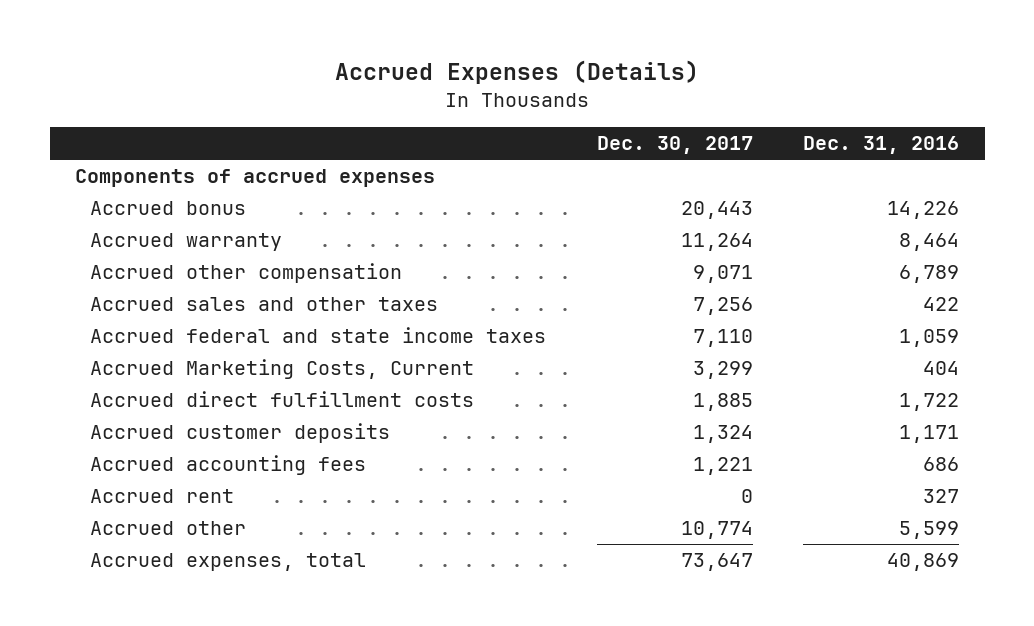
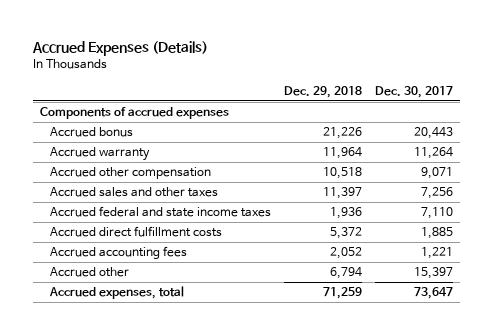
- | Dec. 30, 2017 | Dec. 31, 2016
+ | Dec. 29, 2018 | Dec. 30, 2017
- Accrued Marketing Costs, Current | 3,299 | 404
- Accrued customer deposits | 1,324 | 1,171
- Accrued rent | 0 | 327
- Accrued other | 10,774 | 5,599
+ Accrued other | 6,794 | 15,397

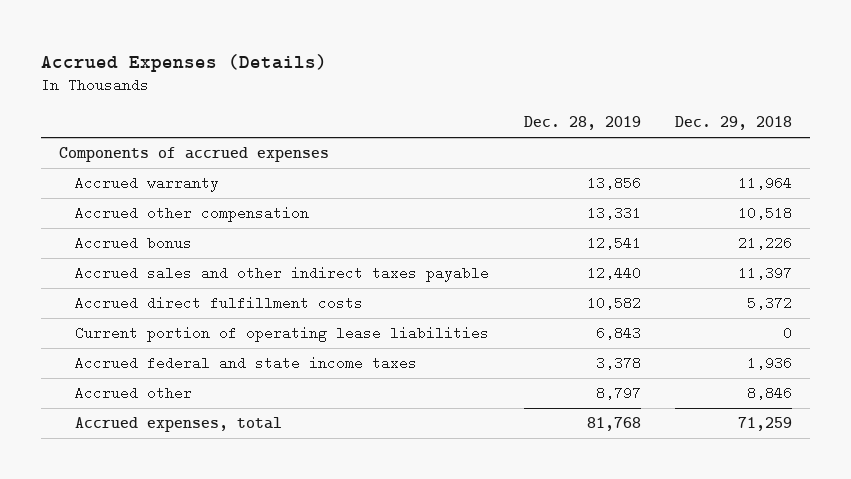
- | Dec. 29, 2018 | Dec. 30, 2017
+ | Dec. 28, 2019 | Dec. 29, 2018
- Accrued sales and other taxes | 11,397 | 7,256
moved down: Accrued bonus | 12,541 | 21,226
+ Accrued sales and other indirect taxes payable | 12,440 | 11,397
- Accrued accounting fees | 2,052 | 1,221
- Accrued other | 6,794 | 15,397
+ Current portion of operating lease liabilities | 6,843 | 0
moved down: Accrued federal and state income taxes | 3,378 | 1,936
+ Accrued other | 8,797 | 8,846

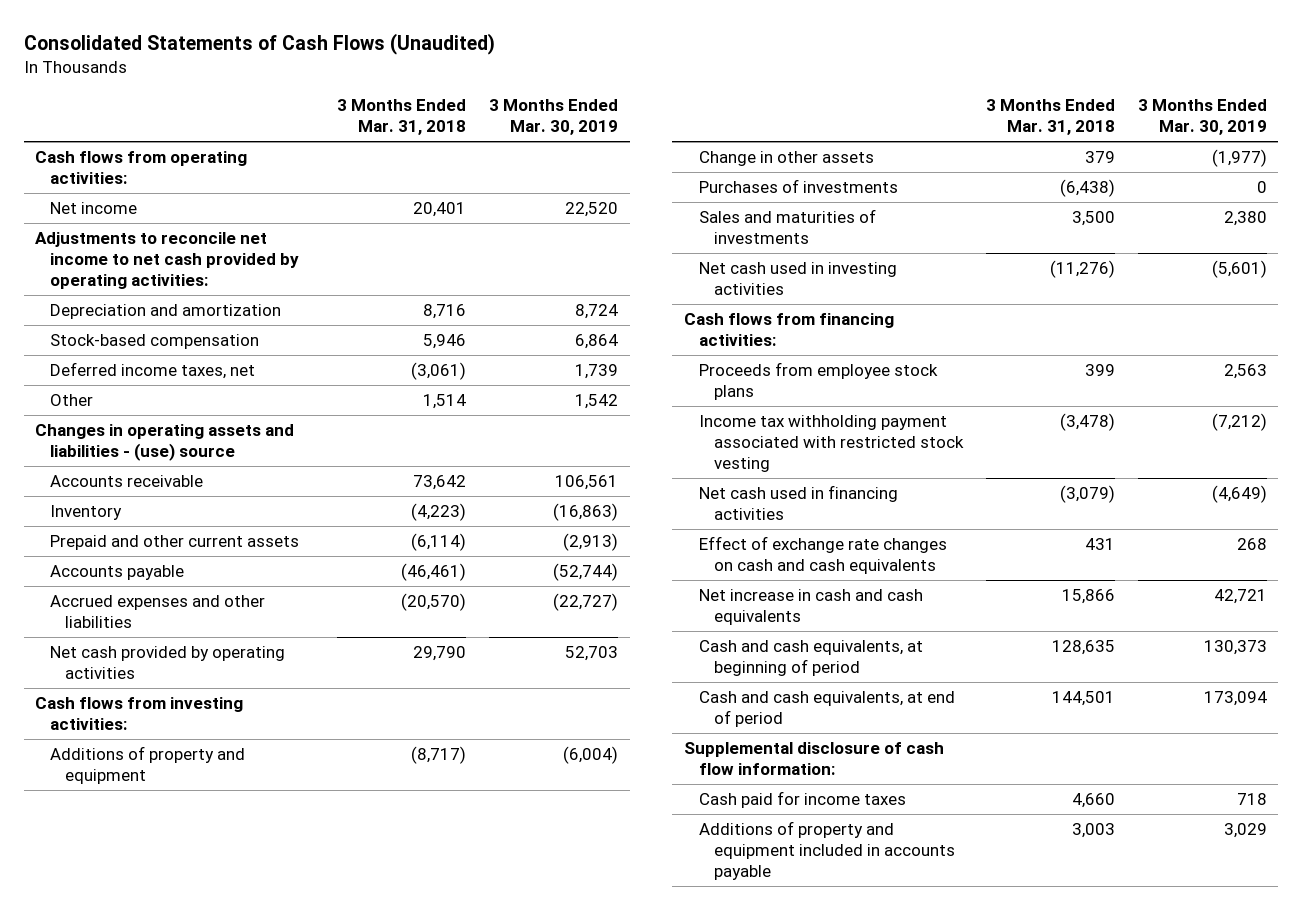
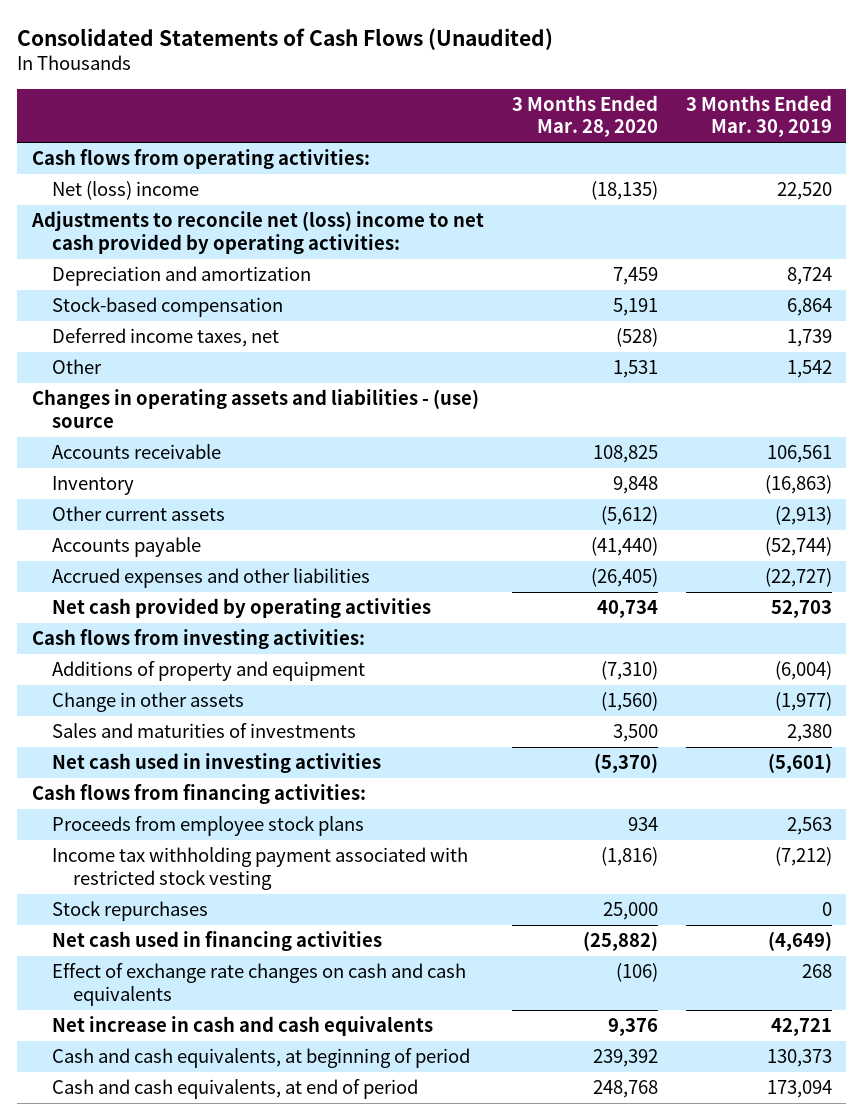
- | 3 Months Ended Mar. 31, 2018 | 3 Months Ended Mar. 30, 2019
+ | 3 Months Ended Mar. 28, 2020 | 3 Months Ended Mar. 30, 2019
- Net income | 20,401 | 22,520
- Adjustments to reconcile net income to net cash provided by operating activities:
+ Net (loss) income | (18,135) | 22,520
+ Adjustments to reconcile net (loss) income to net cash provided by operating activities:
- Prepaid and other current assets | (6,114) | (2,913)
+ Other current assets | (5,612) | (2,913)
- Purchases of investments | (6,438) | 0
+ Stock repurchases | 25,000 | 0
- Supplemental disclosure of cash flow information:
- Cash paid for income taxes | 4,660 | 718
- Additions of property and equipment included in accounts payable | 3,003 | 3,029

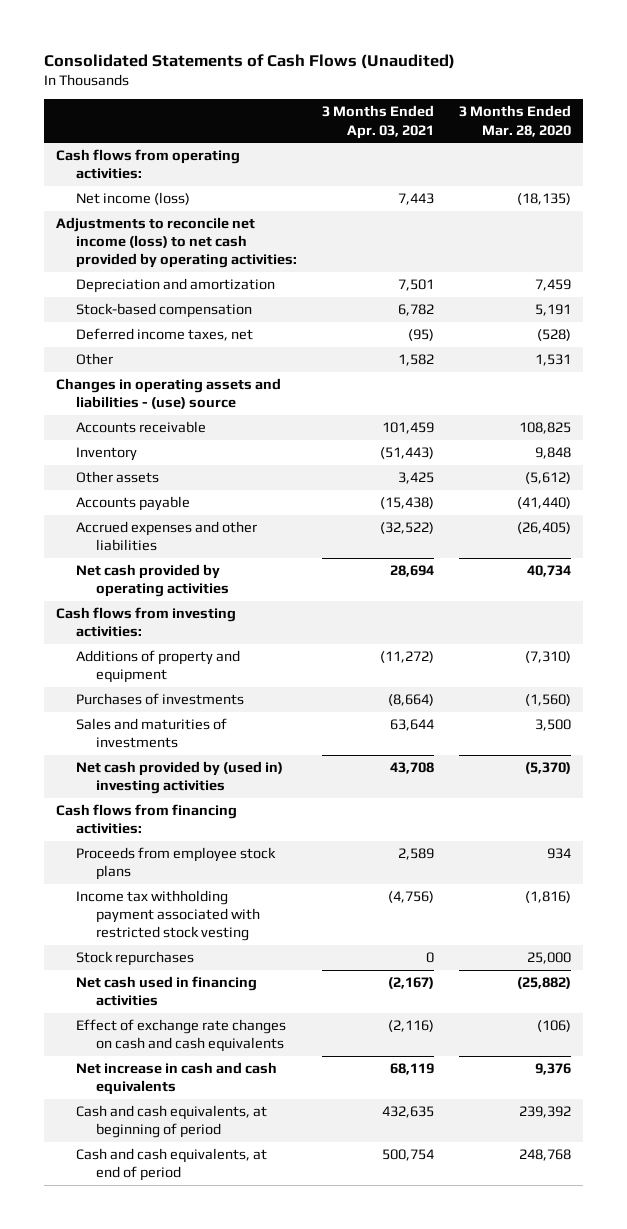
- | 3 Months Ended Mar. 28, 2020 | 3 Months Ended Mar. 30, 2019
+ | 3 Months Ended Apr. 03, 2021 | 3 Months Ended Mar. 28, 2020
- Net (loss) income | (18,135) | 22,520
- Adjustments to reconcile net (loss) income to net cash provided by operating activities:
+ Net income (loss) | 7,443 | (18,135)
+ Adjustments to reconcile net income (loss) to net cash provided by operating activities:
- Other current assets | (5,612) | (2,913)
+ Other assets | 3,425 | (5,612)
- Change in other assets | (1,560) | (1,977)
+ Purchases of investments | (8,664) | (1,560)
- Net cash used in investing activities | (5,370) | (5,601)
+ Net cash provided by (used in) investing activities | 43,708 | (5,370)

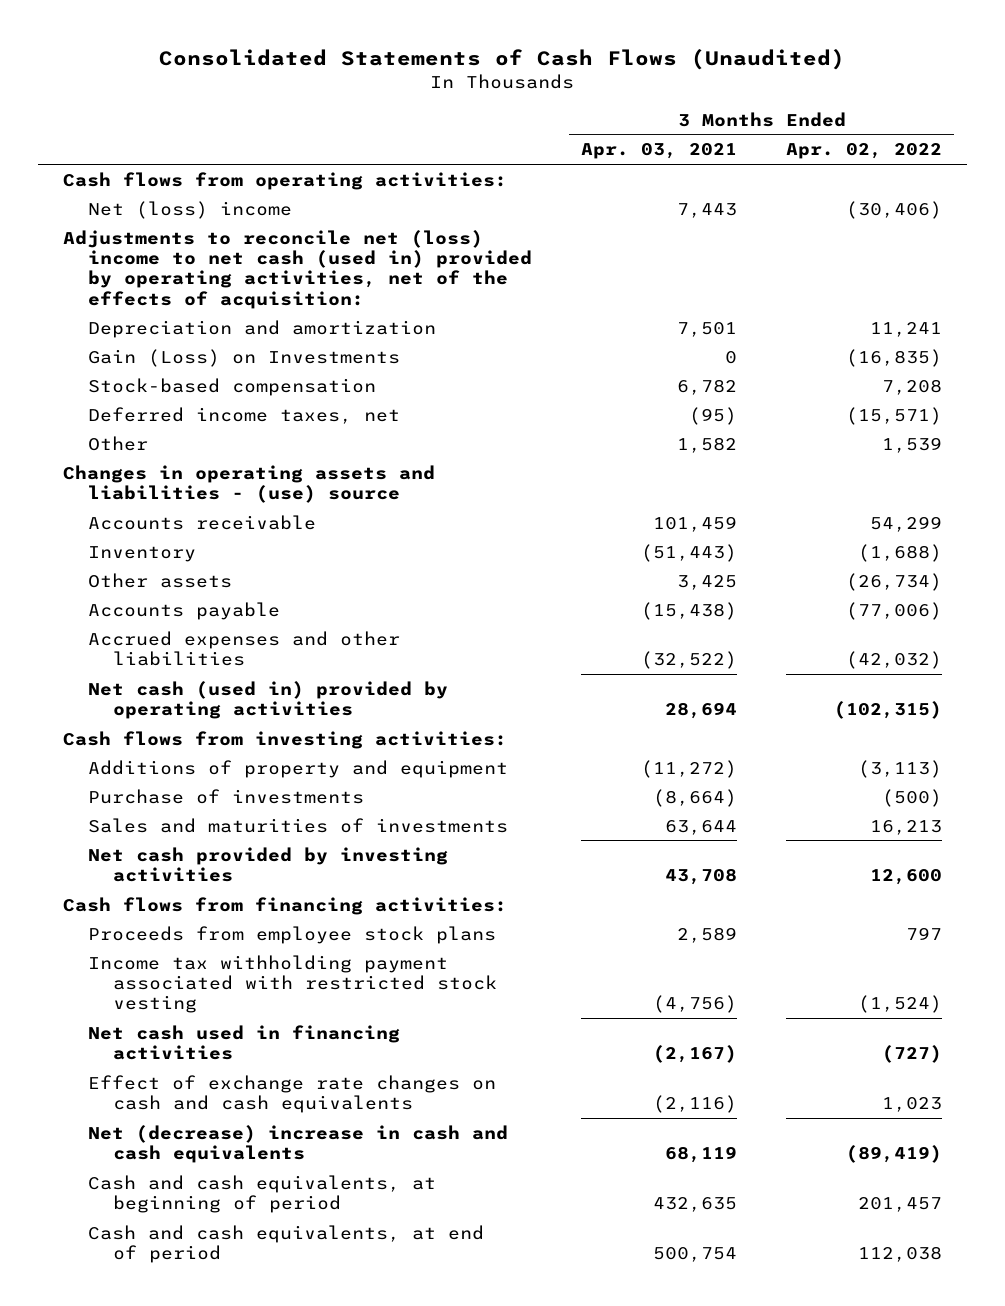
- | 3 Months Ended Apr. 03, 2021 | 3 Months Ended Mar. 28, 2020
+ | 3 Months Ended Apr. 03, 2021 | 3 Months Ended Apr. 02, 2022
- Net income (loss) | 7,443 | (18,135)
- Adjustments to reconcile net income (loss) to net cash provided by operating activities:
+ Net (loss) income | 7,443 | (30,406)
+ Adjustments to reconcile net (loss) income to net cash (used in) provided by operating activities, net of the effects of acquisition:
+ Gain (Loss) on Investments | 0 | (16,835)
- Net cash provided by operating activities | 28,694 | 40,734
+ Net cash (used in) provided by operating activities | 28,694 | (102,315)
- Purchases of investments | (8,664) | (1,560)
+ Purchase of investments | (8,664) | (500)
- Net cash provided by (used in) investing activities | 43,708 | (5,370)
+ Net cash provided by investing activities | 43,708 | 12,600
- Stock repurchases | 0 | 25,000
- Net increase in cash and cash equivalents | 68,119 | 9,376
+ Net (decrease) increase in cash and cash equivalents | 68,119 | (89,419)

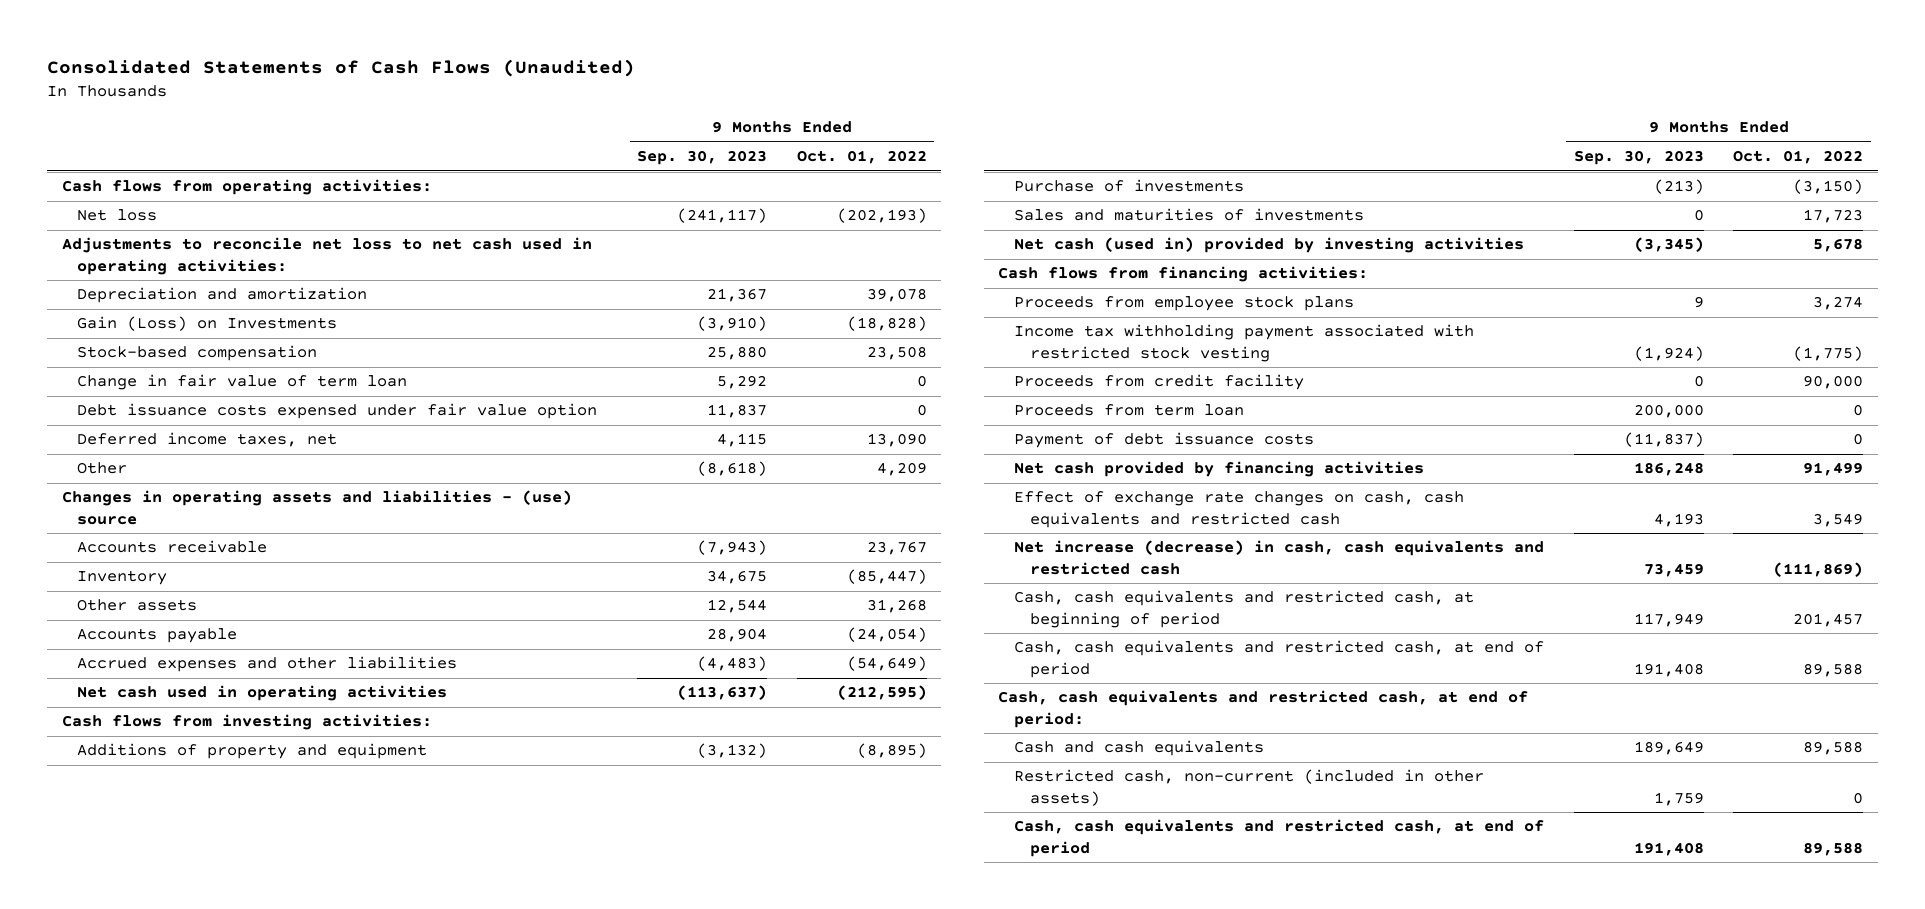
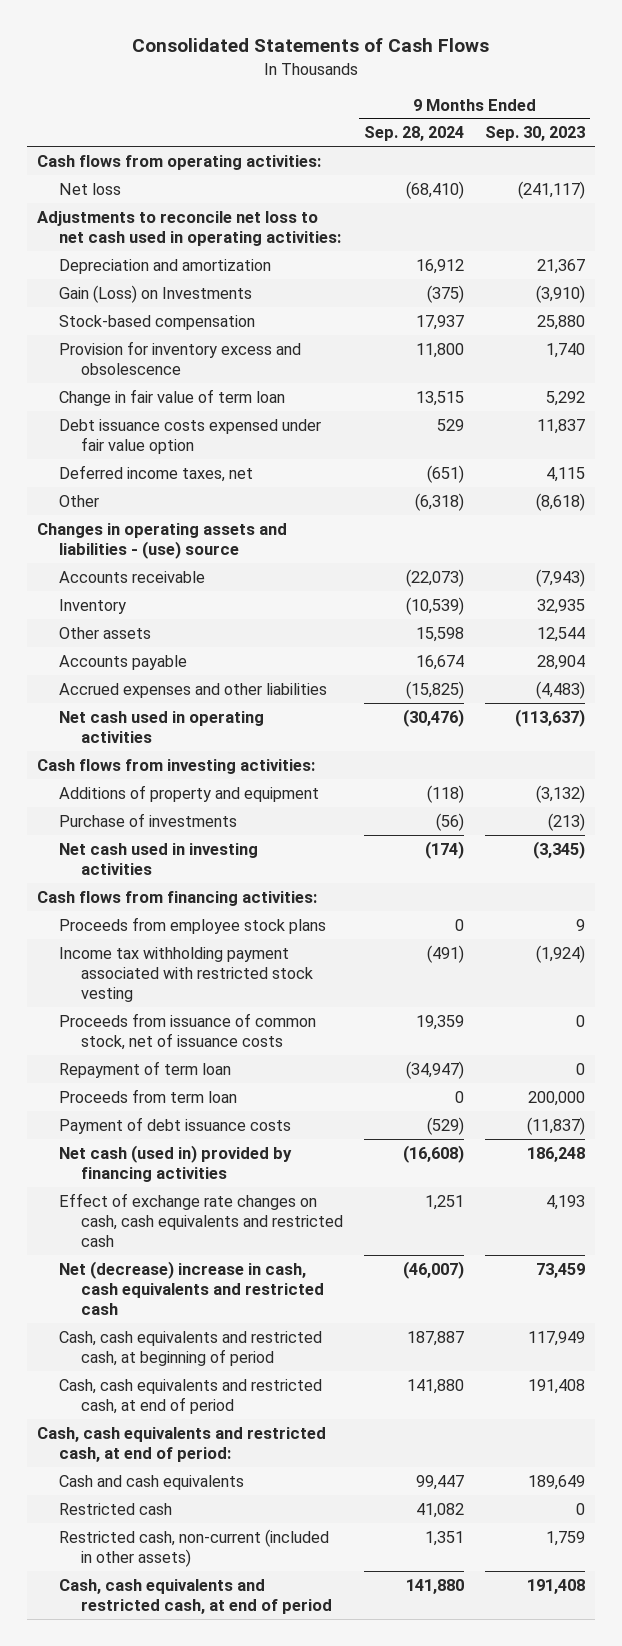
- Consolidated Statements of Cash Flows (Unaudited)
+ Consolidated Statements of Cash Flows
- | 9 Months Ended Sep. 30, 2023 | 9 Months Ended Oct. 01, 2022
+ | 9 Months Ended Sep. 28, 2024 | 9 Months Ended Sep. 30, 2023
+ Provision for inventory excess and obsolescence | 11,800 | 1,740
- Inventory | 34,675 | (85,447)
+ Inventory | (10,539) | 32,935
- Sales and maturities of investments | 0 | 17,723
- Net cash (used in) provided by investing activities | (3,345) | 5,678
+ Net cash used in investing activities | (174) | (3,345)
- Proceeds from credit facility | 0 | 90,000
+ Proceeds from issuance of common stock, net of issuance costs | 19,359 | 0
+ Repayment of term loan | (34,947) | 0
- Net cash provided by financing activities | 186,248 | 91,499
+ Net cash (used in) provided by financing activities | (16,608) | 186,248
- Net increase (decrease) in cash, cash equivalents and restricted cash | 73,459 | (111,869)
+ Net (decrease) increase in cash, cash equivalents and restricted cash | (46,007) | 73,459
+ Restricted cash | 41,082 | 0

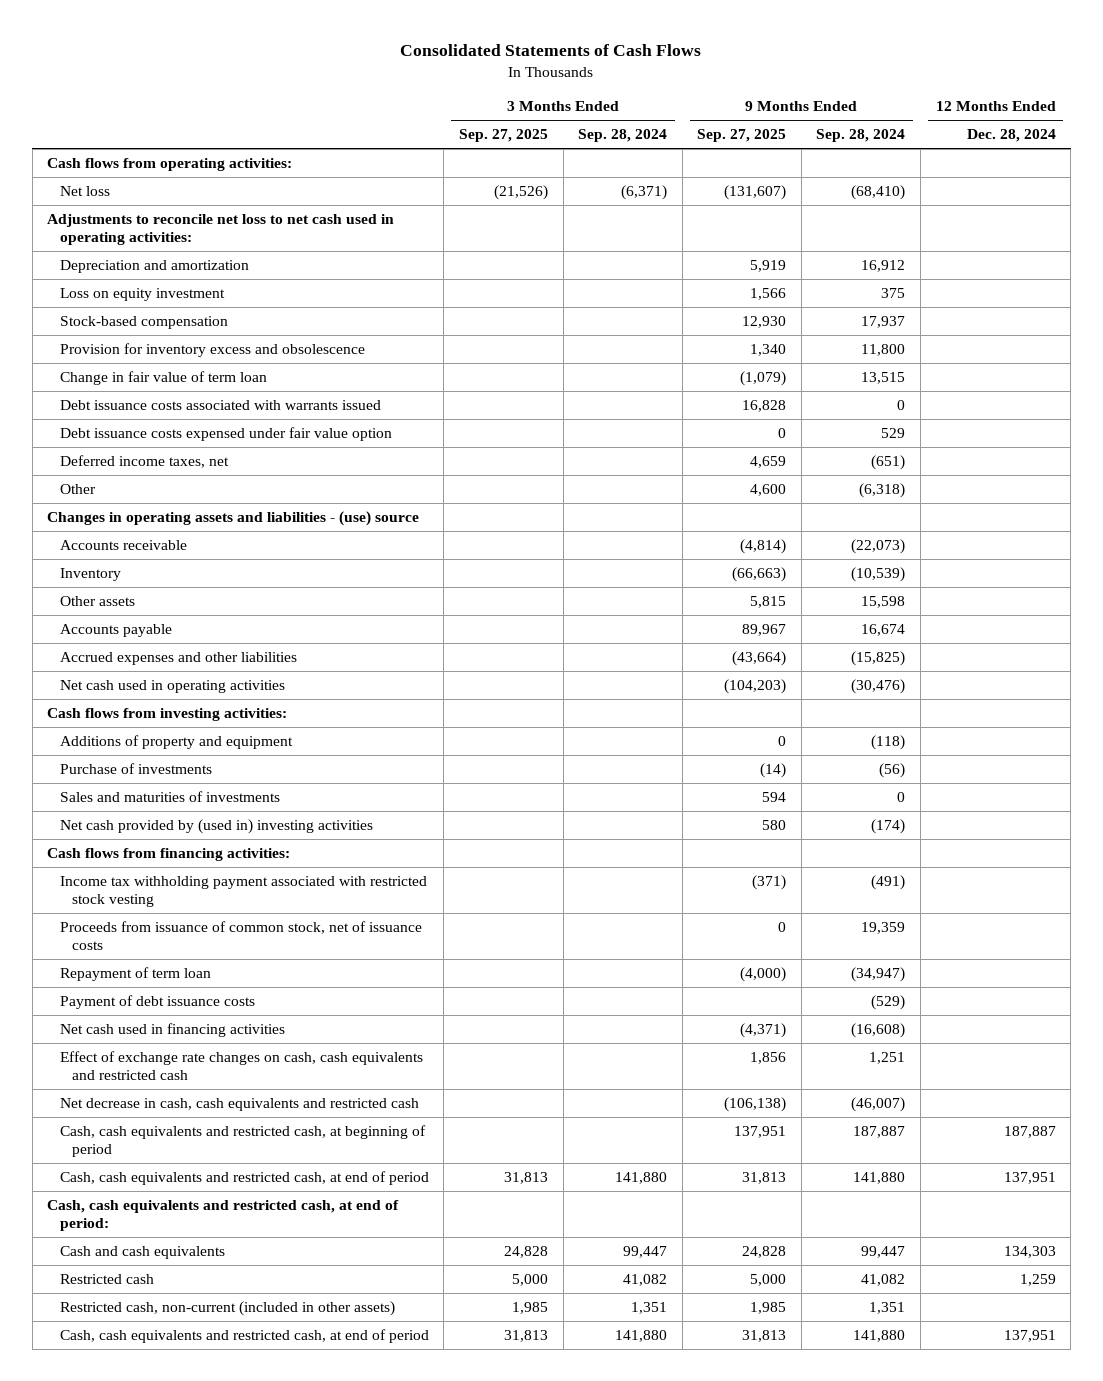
- | 9 Months Ended Sep. 28, 2024 | 9 Months Ended Sep. 30, 2023
+ | 3 Months Ended Sep. 27, 2025 | 3 Months Ended Sep. 28, 2024 | 9 Months Ended Sep. 27, 2025 | 9 Months Ended Sep. 28, 2024 | 12 Months Ended Dec. 28, 2024
- Gain (Loss) on Investments | (375) | (3,910)
+ Loss on equity investment | | | 1,566 | 375 |
+ Debt issuance costs associated with warrants issued | | | 16,828 | 0 |
- Net cash used in investing activities | (174) | (3,345)
+ Sales and maturities of investments | | | 594 | 0 |
+ Net cash provided by (used in) investing activities | | | 580 | (174) |
- Proceeds from employee stock plans | 0 | 9
- Proceeds from term loan | 0 | 200,000
- Net cash (used in) provided by financing activities | (16,608) | 186,248
+ Net cash used in financing activities | | | (4,371) | (16,608) |
- Net (decrease) increase in cash, cash equivalents and restricted cash | (46,007) | 73,459
+ Net decrease in cash, cash equivalents and restricted cash | | | (106,138) | (46,007) |

